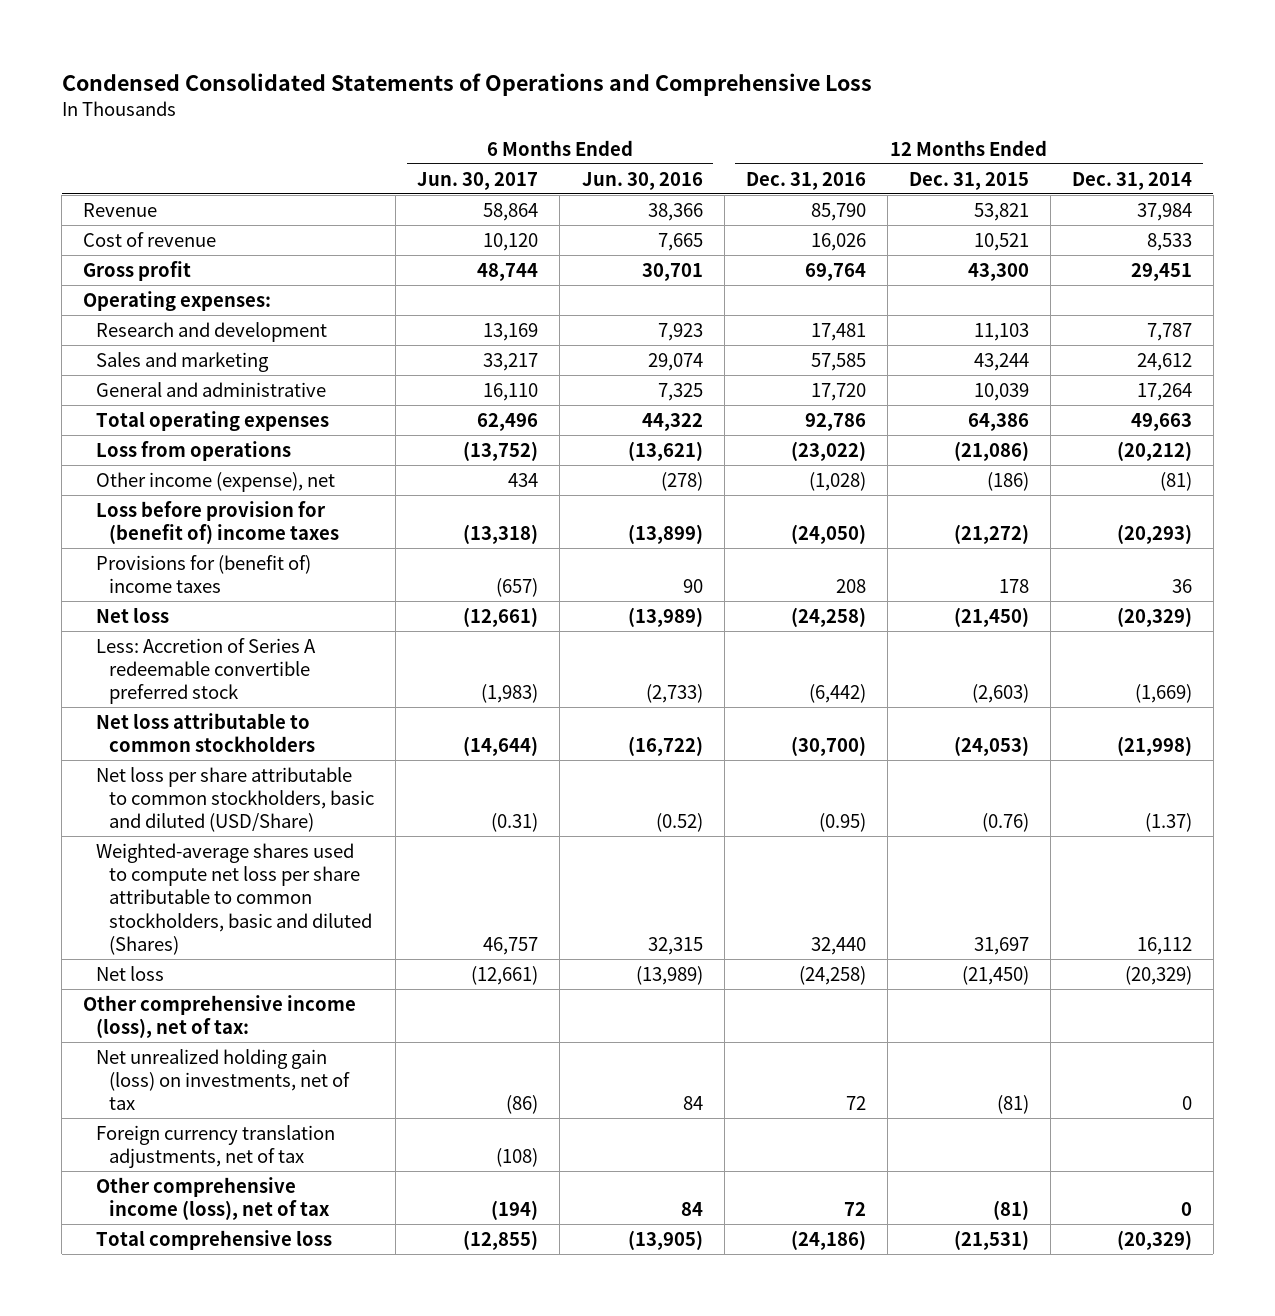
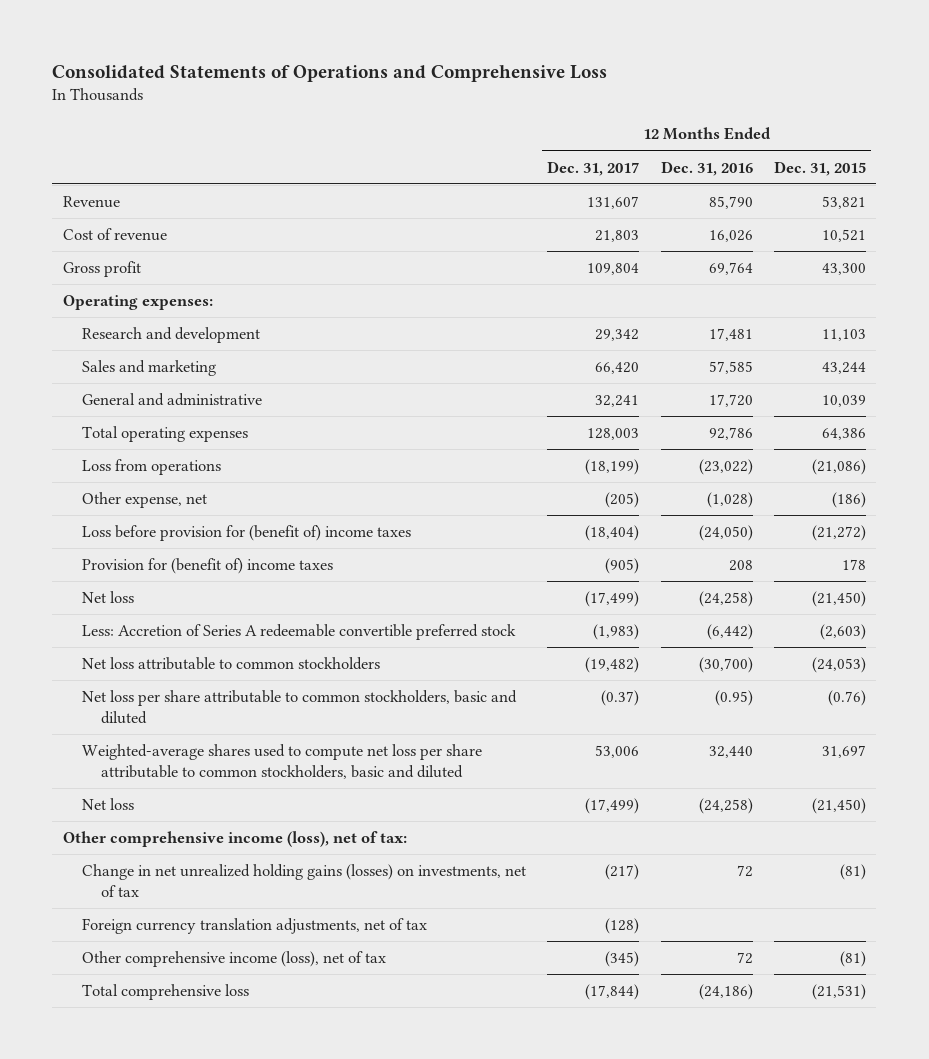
- Condensed Consolidated Statements of Operations and Comprehensive Loss
+ Consolidated Statements of Operations and Comprehensive Loss
- | 6 Months Ended Jun. 30, 2017 | 6 Months Ended Jun. 30, 2016 | 12 Months Ended Dec. 31, 2016 | 12 Months Ended Dec. 31, 2015 | 12 Months Ended Dec. 31, 2014
+ | 12 Months Ended Dec. 31, 2017 | 12 Months Ended Dec. 31, 2016 | 12 Months Ended Dec. 31, 2015
- Other income (expense), net | 434 | (278) | (1,028) | (186) | (81)
+ Other expense, net | (205) | (1,028) | (186)
- Provisions for (benefit of) income taxes | (657) | 90 | 208 | 178 | 36
+ Provision for (benefit of) income taxes | (905) | 208 | 178
- Net loss per share attributable to common stockholders, basic and diluted (USD/Share) | (0.31) | (0.52) | (0.95) | (0.76) | (1.37)
- Weighted-average shares used to compute net loss per share attributable to common stockholders, basic and diluted (Shares) | 46,757 | 32,315 | 32,440 | 31,697 | 16,112
+ Net loss per share attributable to common stockholders, basic and diluted | (0.37) | (0.95) | (0.76)
+ Weighted-average shares used to compute net loss per share attributable to common stockholders, basic and diluted | 53,006 | 32,440 | 31,697
- Net unrealized holding gain (loss) on investments, net of tax | (86) | 84 | 72 | (81) | 0
+ Change in net unrealized holding gains (losses) on investments, net of tax | (217) | 72 | (81)

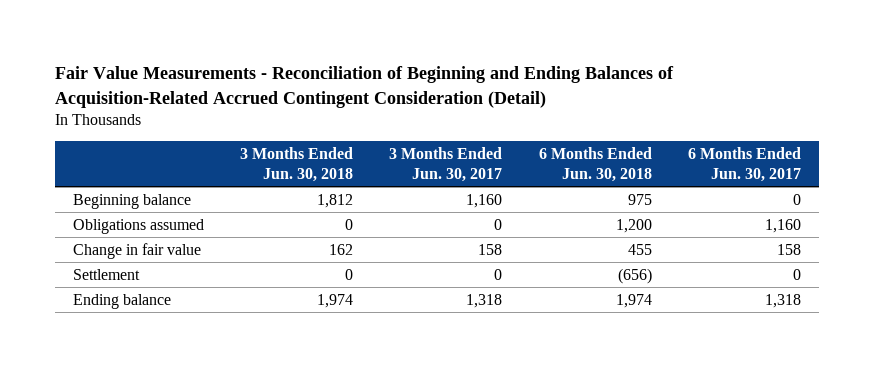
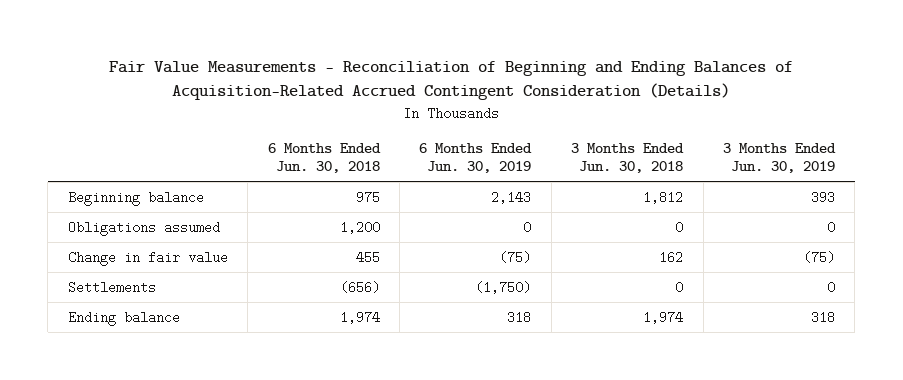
- Fair Value Measurements - Reconciliation of Beginning and Ending Balances of Acquisition-Related Accrued Contingent Consideration (Detail)
+ Fair Value Measurements - Reconciliation of Beginning and Ending Balances of Acquisition-Related Accrued Contingent Consideration (Details)
- | 3 Months Ended Jun. 30, 2018 | 3 Months Ended Jun. 30, 2017 | 6 Months Ended Jun. 30, 2018 | 6 Months Ended Jun. 30, 2017
+ | 6 Months Ended Jun. 30, 2018 | 6 Months Ended Jun. 30, 2019 | 3 Months Ended Jun. 30, 2018 | 3 Months Ended Jun. 30, 2019
- Settlement | 0 | 0 | (656) | 0
+ Settlements | (656) | (1,750) | 0 | 0

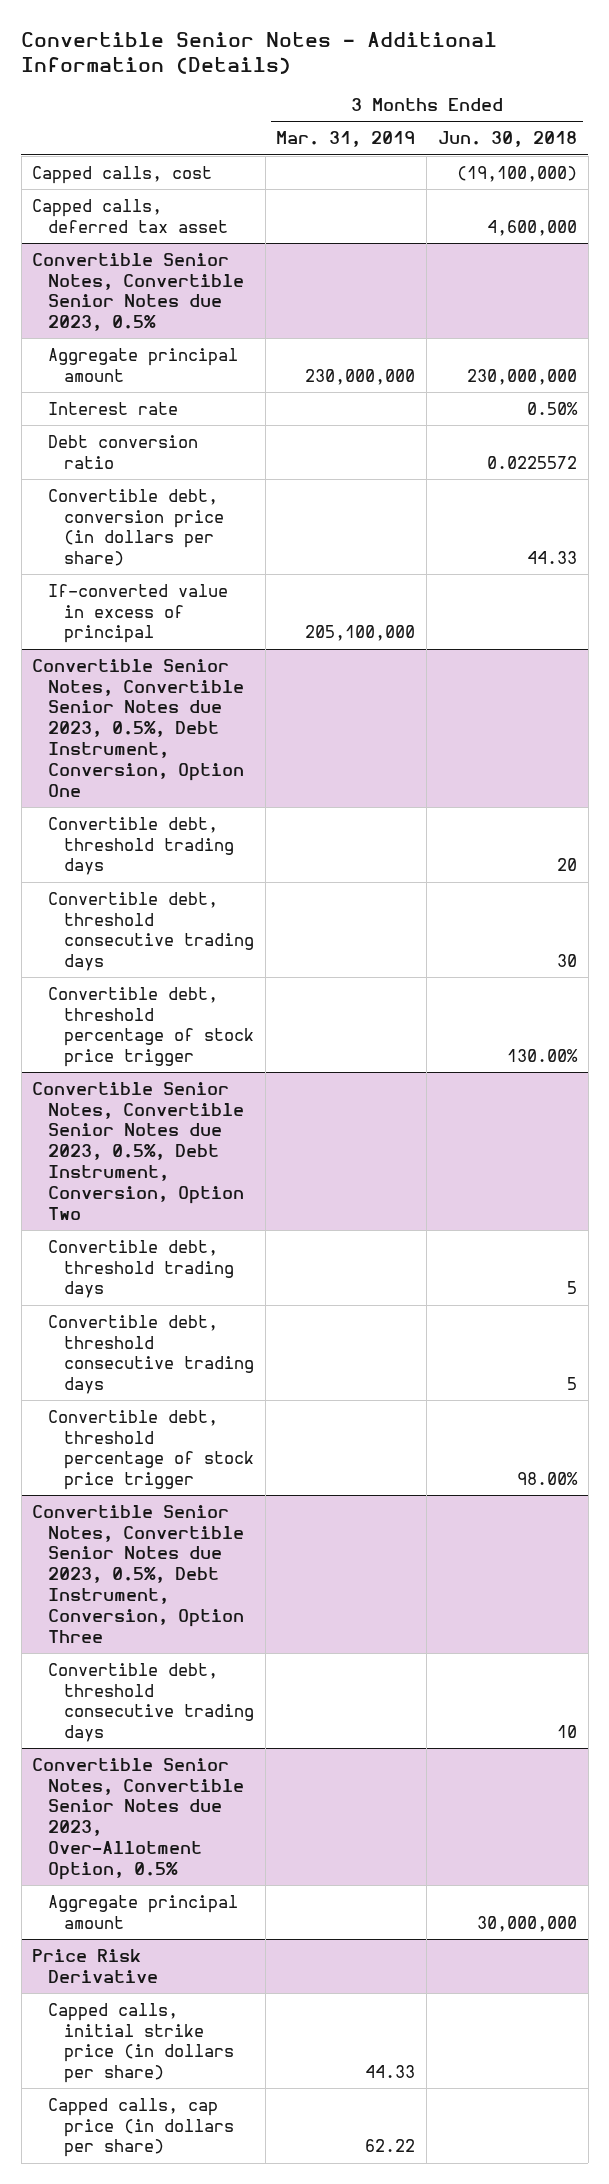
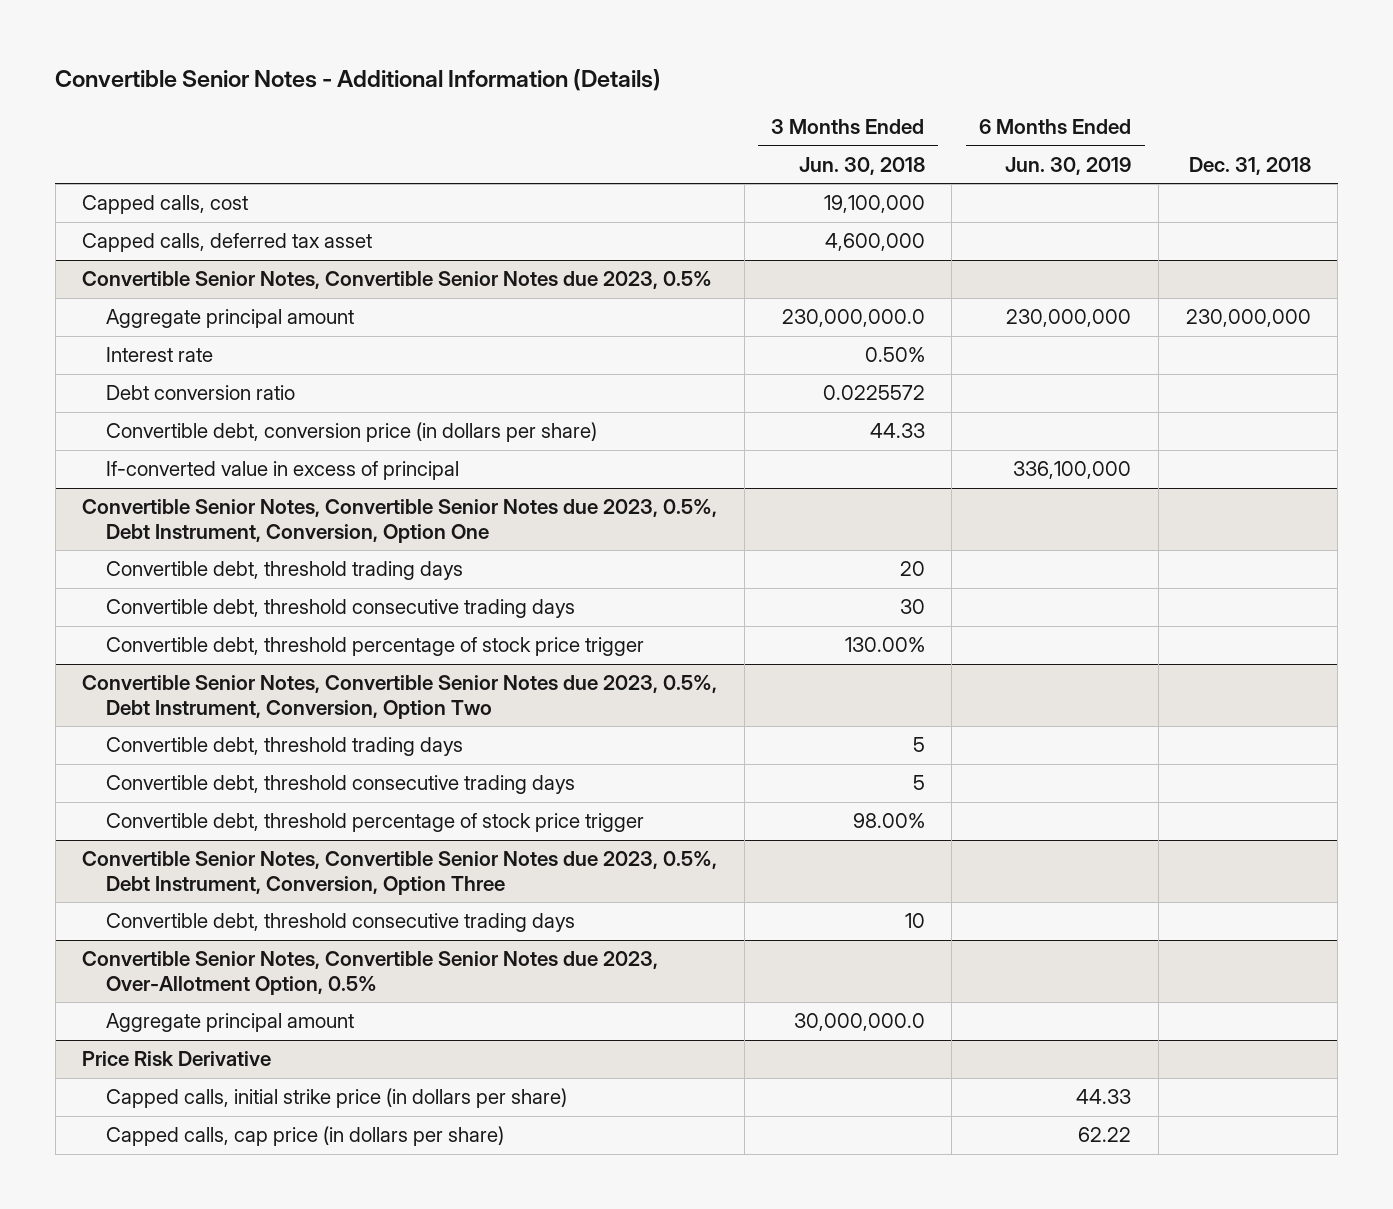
- | 3 Months Ended Mar. 31, 2019 | 3 Months Ended Jun. 30, 2018
+ | 3 Months Ended Jun. 30, 2018 | 6 Months Ended Jun. 30, 2019 | Dec. 31, 2018
- Capped calls, cost | | (19,100,000)
+ Capped calls, cost | 19,100,000 | |
@ Convertible Senior Notes, Convertible Senior Notes due 2023, 0.5%
- Aggregate principal amount | 230,000,000 | 230,000,000
+ Aggregate principal amount | 230,000,000.0 | 230,000,000 | 230,000,000
@ Convertible Senior Notes, Convertible Senior Notes due 2023, Over-Allotment Option, 0.5%
- Aggregate principal amount | | 30,000,000
+ Aggregate principal amount | 30,000,000.0 | |

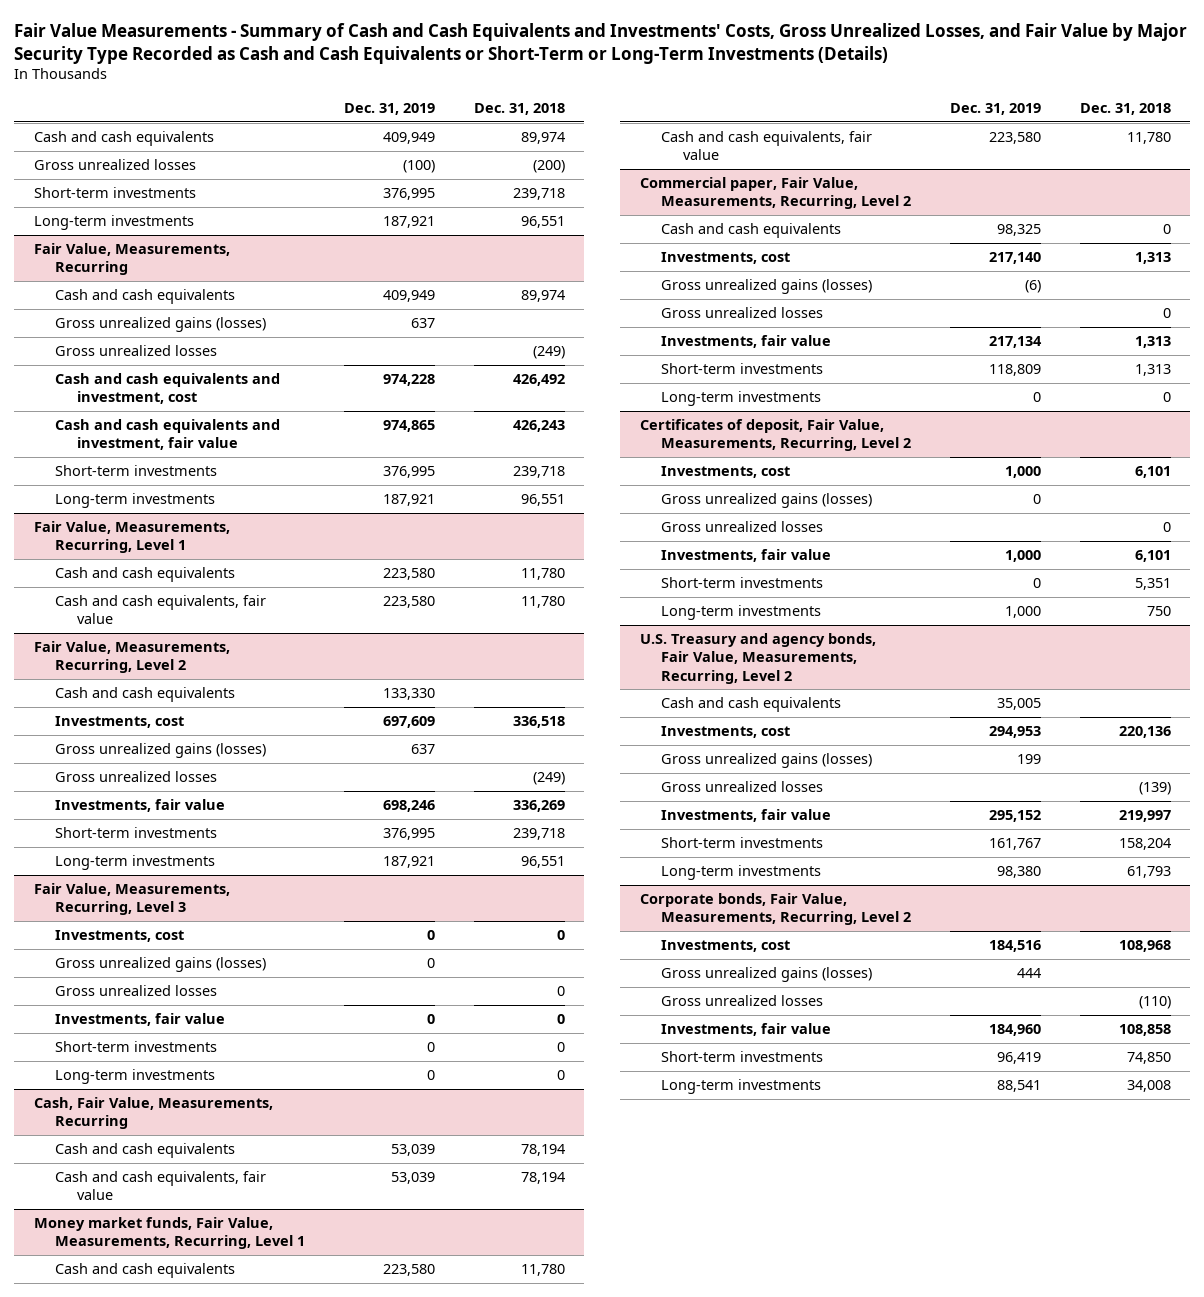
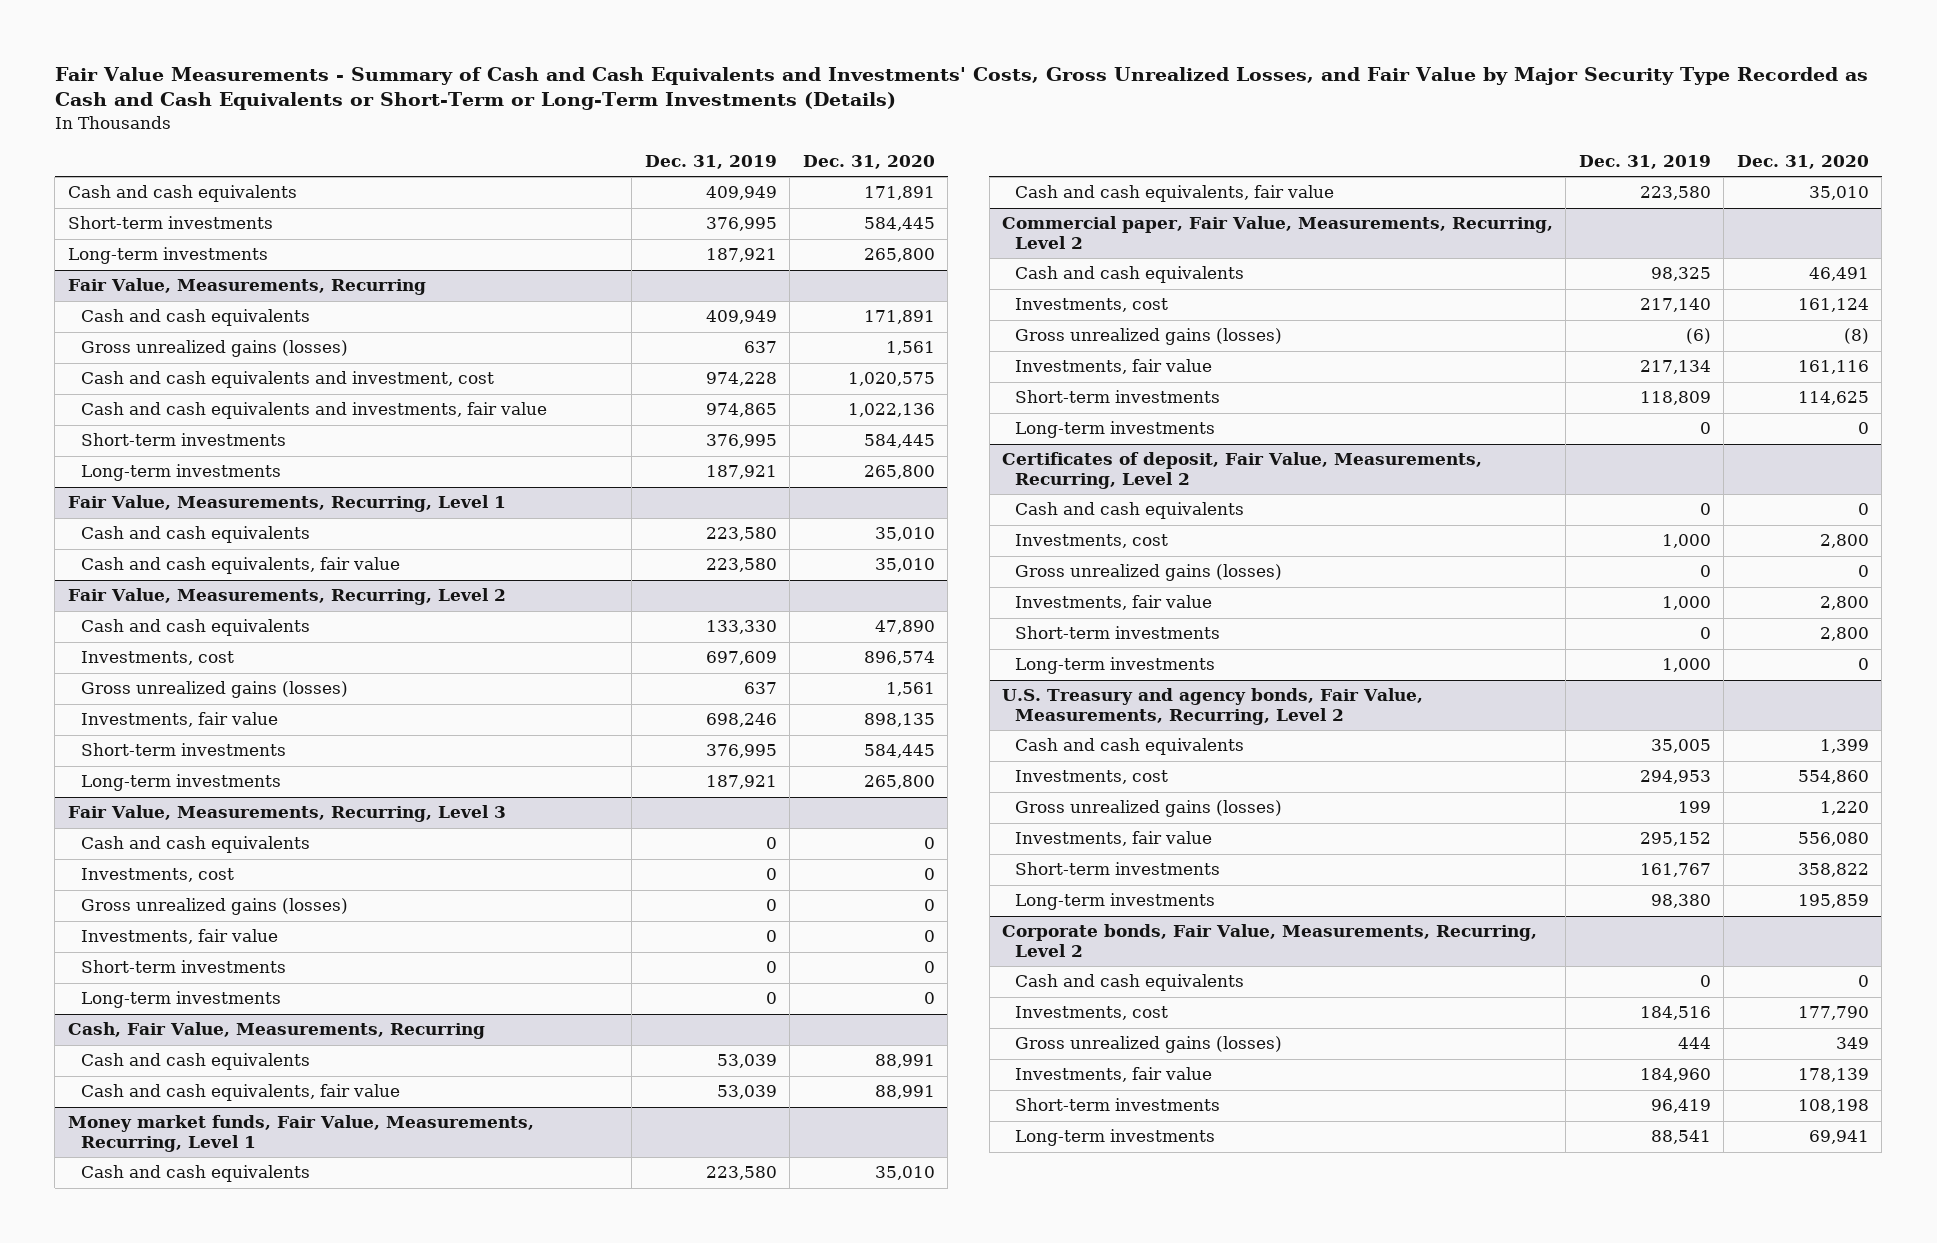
- | Dec. 31, 2019 | Dec. 31, 2018
+ | Dec. 31, 2019 | Dec. 31, 2020
- Gross unrealized losses | (100) | (200)
@ Fair Value, Measurements, Recurring
- Gross unrealized losses | | (249)
- Cash and cash equivalents and investment, fair value | 974,865 | 426,243
+ Cash and cash equivalents and investments, fair value | 974,865 | 1,022,136
@ Fair Value, Measurements, Recurring, Level 2
- Gross unrealized losses | | (249)
@ Fair Value, Measurements, Recurring, Level 3
+ Cash and cash equivalents | 0 | 0
- Gross unrealized losses | | 0
@ Commercial paper, Fair Value, Measurements, Recurring, Level 2
- Gross unrealized losses | | 0
@ Certificates of deposit, Fair Value, Measurements, Recurring, Level 2
+ Cash and cash equivalents | 0 | 0
- Gross unrealized losses | | 0
@ U.S. Treasury and agency bonds, Fair Value, Measurements, Recurring, Level 2
- Gross unrealized losses | | (139)
@ Corporate bonds, Fair Value, Measurements, Recurring, Level 2
+ Cash and cash equivalents | 0 | 0
- Gross unrealized losses | | (110)

